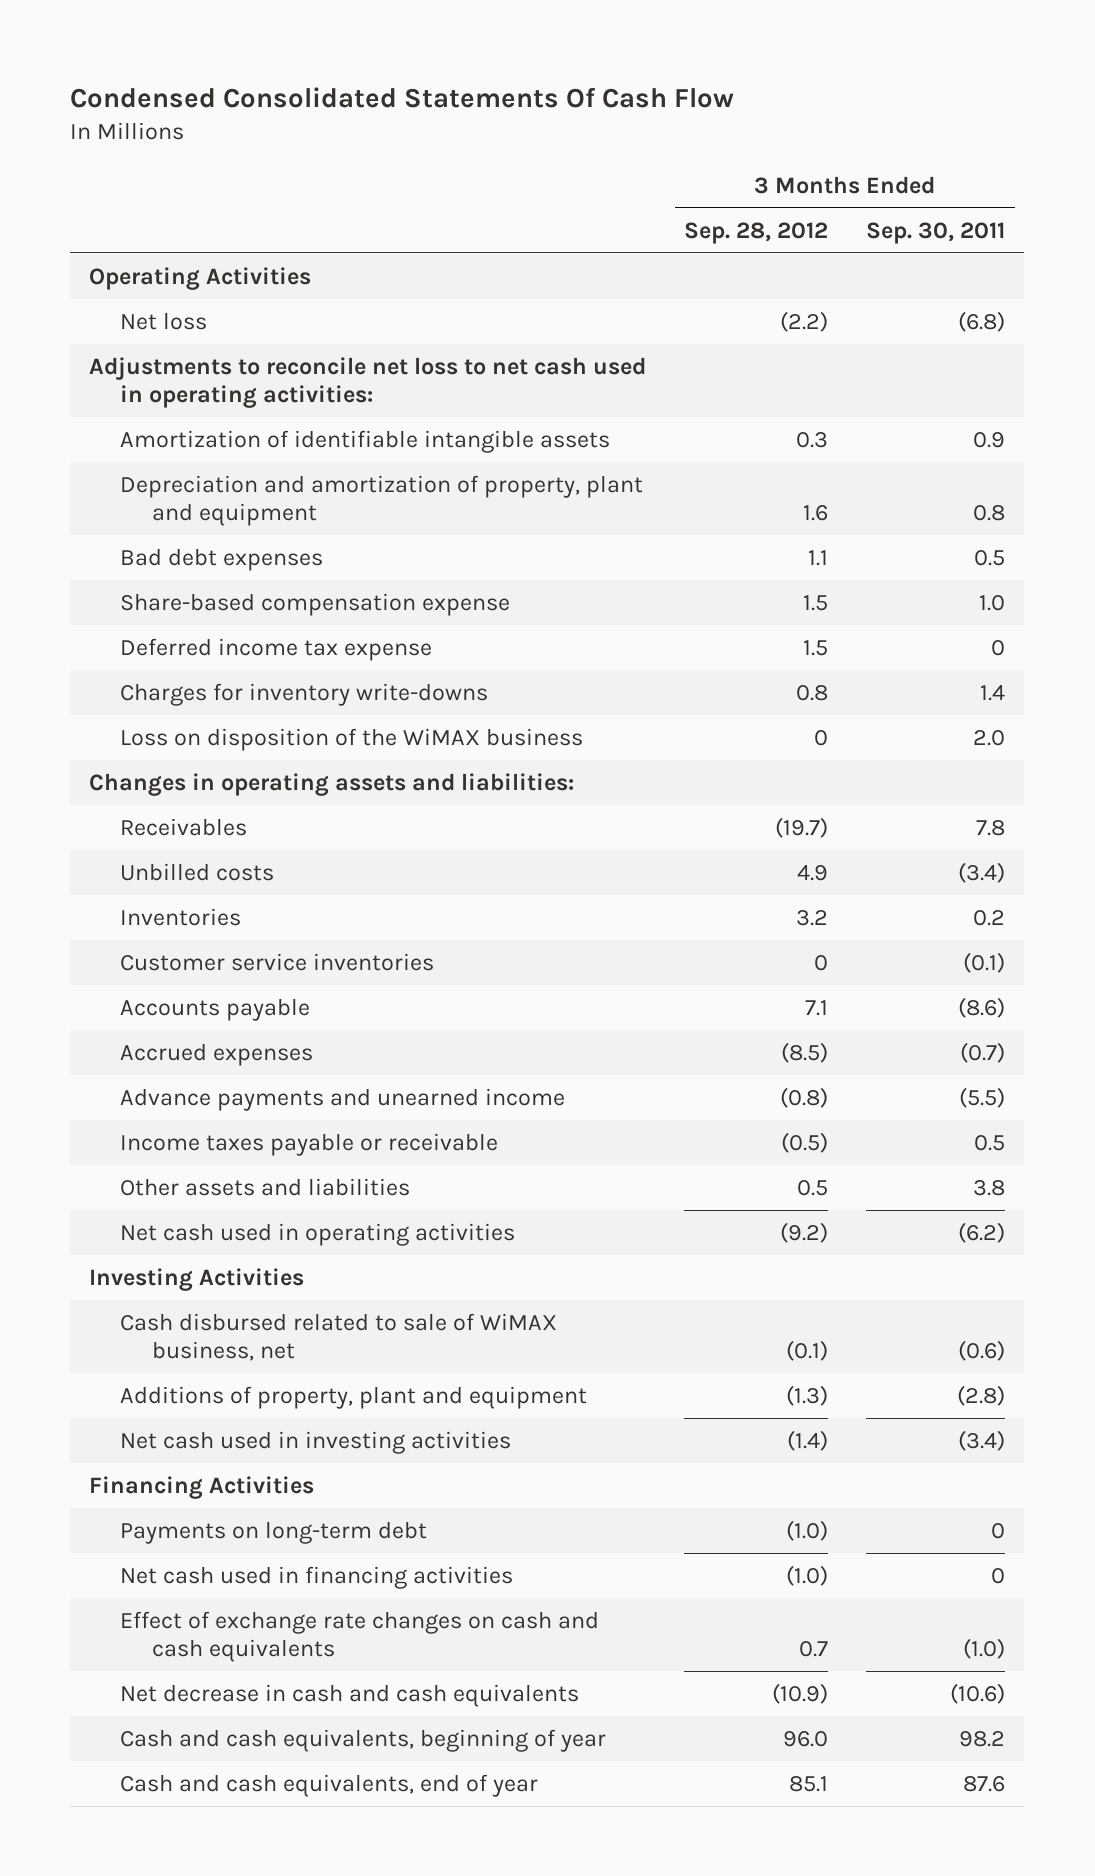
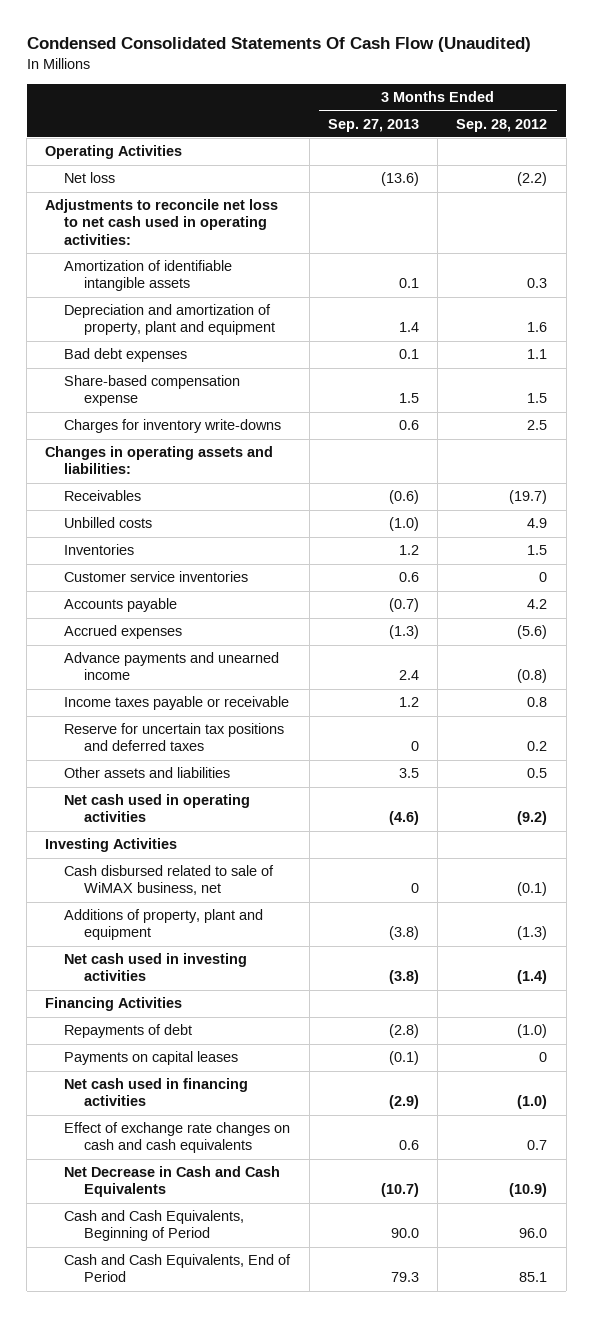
- Condensed Consolidated Statements Of Cash Flow
+ Condensed Consolidated Statements Of Cash Flow (Unaudited)
- | 3 Months Ended Sep. 28, 2012 | 3 Months Ended Sep. 30, 2011
+ | 3 Months Ended Sep. 27, 2013 | 3 Months Ended Sep. 28, 2012
- Deferred income tax expense | 1.5 | 0
- Charges for inventory write-downs | 0.8 | 1.4
- Loss on disposition of the WiMAX business | 0 | 2.0
+ Charges for inventory write-downs | 0.6 | 2.5
- Inventories | 3.2 | 0.2
+ Inventories | 1.2 | 1.5
- Accounts payable | 7.1 | (8.6)
- Accrued expenses | (8.5) | (0.7)
+ Accounts payable | (0.7) | 4.2
+ Accrued expenses | (1.3) | (5.6)
- Income taxes payable or receivable | (0.5) | 0.5
+ Income taxes payable or receivable | 1.2 | 0.8
+ Reserve for uncertain tax positions and deferred taxes | 0 | 0.2
- Payments on long-term debt | (1.0) | 0
+ Repayments of debt | (2.8) | (1.0)
+ Payments on capital leases | (0.1) | 0
- Net decrease in cash and cash equivalents | (10.9) | (10.6)
- Cash and cash equivalents, beginning of year | 96.0 | 98.2
- Cash and cash equivalents, end of year | 85.1 | 87.6
+ Net Decrease in Cash and Cash Equivalents | (10.7) | (10.9)
+ Cash and Cash Equivalents, Beginning of Period | 90.0 | 96.0
+ Cash and Cash Equivalents, End of Period | 79.3 | 85.1

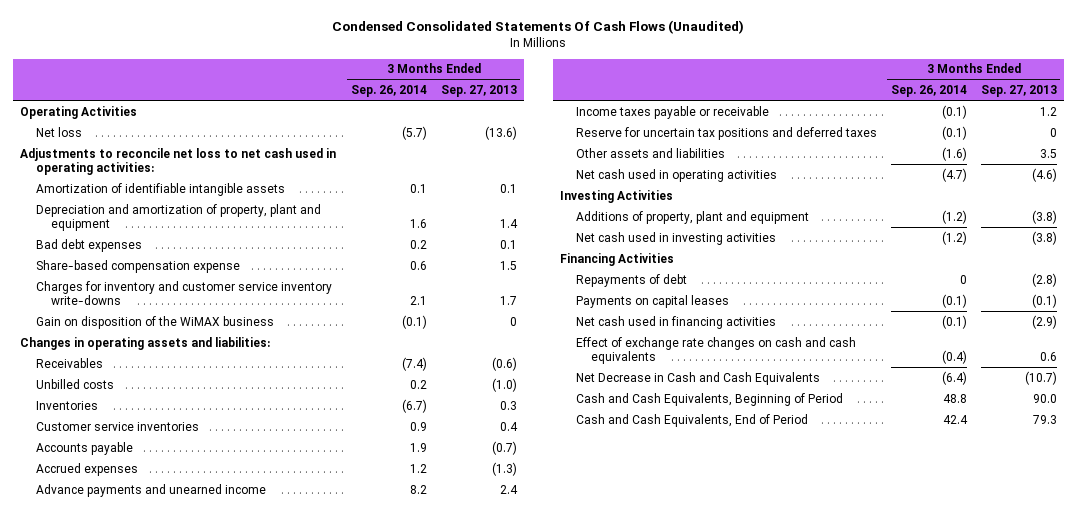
- Condensed Consolidated Statements Of Cash Flow (Unaudited)
+ Condensed Consolidated Statements Of Cash Flows (Unaudited)
- | 3 Months Ended Sep. 27, 2013 | 3 Months Ended Sep. 28, 2012
+ | 3 Months Ended Sep. 26, 2014 | 3 Months Ended Sep. 27, 2013
- Charges for inventory write-downs | 0.6 | 2.5
+ Charges for inventory and customer service inventory write-downs | 2.1 | 1.7
+ Gain on disposition of the WiMAX business | (0.1) | 0
- Inventories | 1.2 | 1.5
- Customer service inventories | 0.6 | 0
+ Inventories | (6.7) | 0.3
+ Customer service inventories | 0.9 | 0.4
- Cash disbursed related to sale of WiMAX business, net | 0 | (0.1)

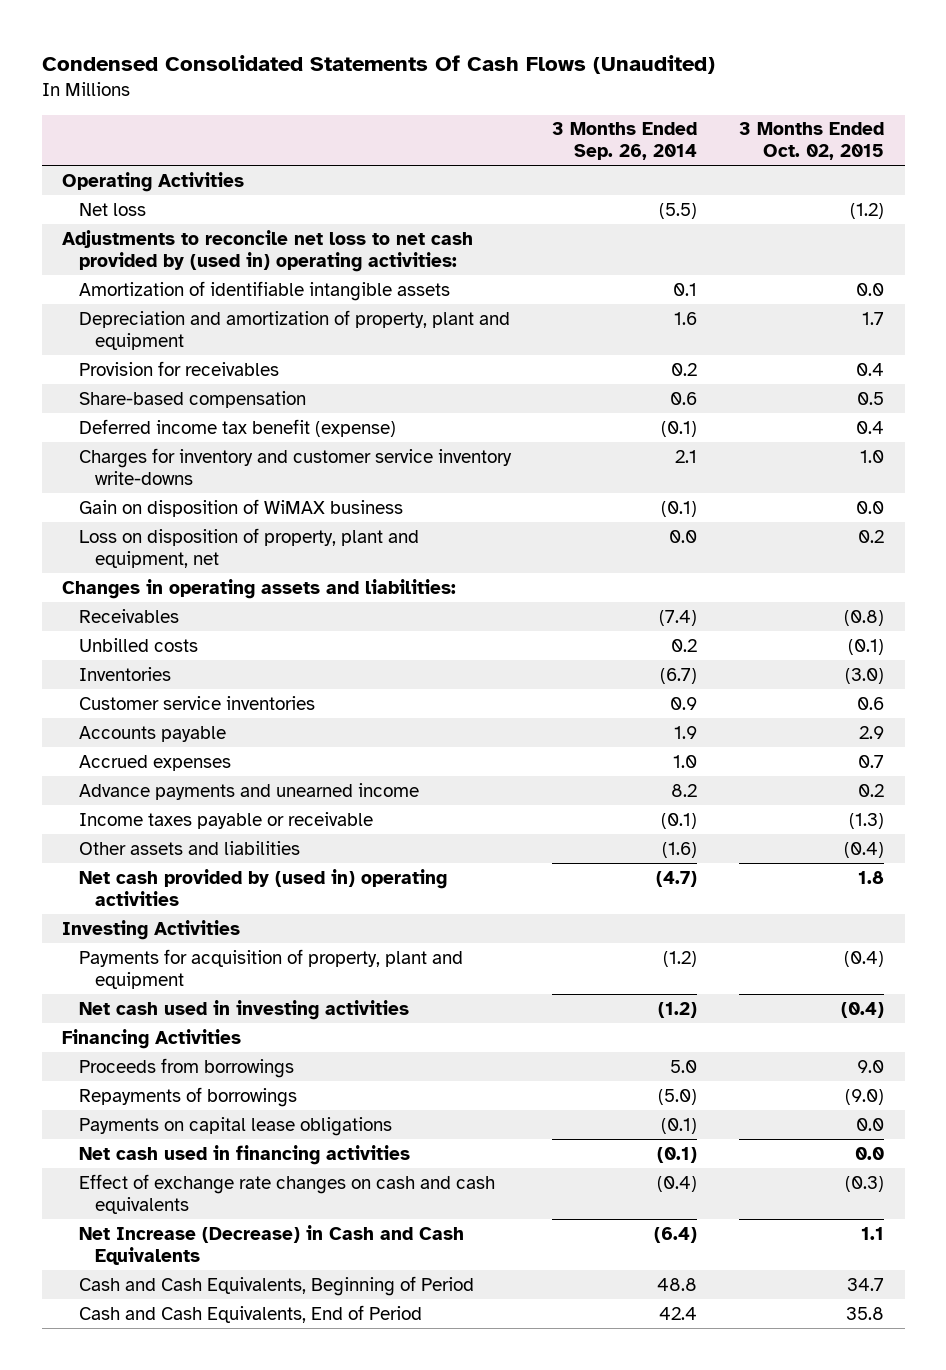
- | 3 Months Ended Sep. 26, 2014 | 3 Months Ended Sep. 27, 2013
+ | 3 Months Ended Sep. 26, 2014 | 3 Months Ended Oct. 02, 2015
- Net loss | (5.7) | (13.6)
- Adjustments to reconcile net loss to net cash used in operating activities:
+ Net loss | (5.5) | (1.2)
+ Adjustments to reconcile net loss to net cash provided by (used in) operating activities:
- Bad debt expenses | 0.2 | 0.1
- Share-based compensation expense | 0.6 | 1.5
+ Provision for receivables | 0.2 | 0.4
+ Share-based compensation | 0.6 | 0.5
+ Deferred income tax benefit (expense) | (0.1) | 0.4
- Gain on disposition of the WiMAX business | (0.1) | 0
+ Gain on disposition of WiMAX business | (0.1) | 0.0
+ Loss on disposition of property, plant and equipment, net | 0.0 | 0.2
- Accrued expenses | 1.2 | (1.3)
+ Accrued expenses | 1.0 | 0.7
- Reserve for uncertain tax positions and deferred taxes | (0.1) | 0
- Net cash used in operating activities | (4.7) | (4.6)
+ Net cash provided by (used in) operating activities | (4.7) | 1.8
- Additions of property, plant and equipment | (1.2) | (3.8)
+ Payments for acquisition of property, plant and equipment | (1.2) | (0.4)
- Repayments of debt | 0 | (2.8)
- Payments on capital leases | (0.1) | (0.1)
+ Proceeds from borrowings | 5.0 | 9.0
+ Repayments of borrowings | (5.0) | (9.0)
+ Payments on capital lease obligations | (0.1) | 0.0
- Net Decrease in Cash and Cash Equivalents | (6.4) | (10.7)
+ Net Increase (Decrease) in Cash and Cash Equivalents | (6.4) | 1.1

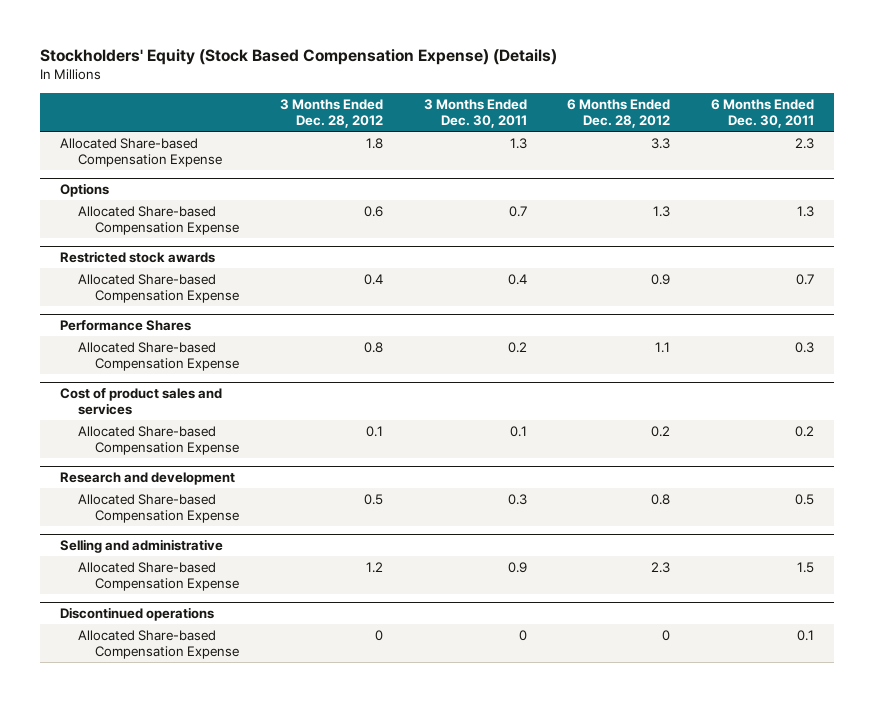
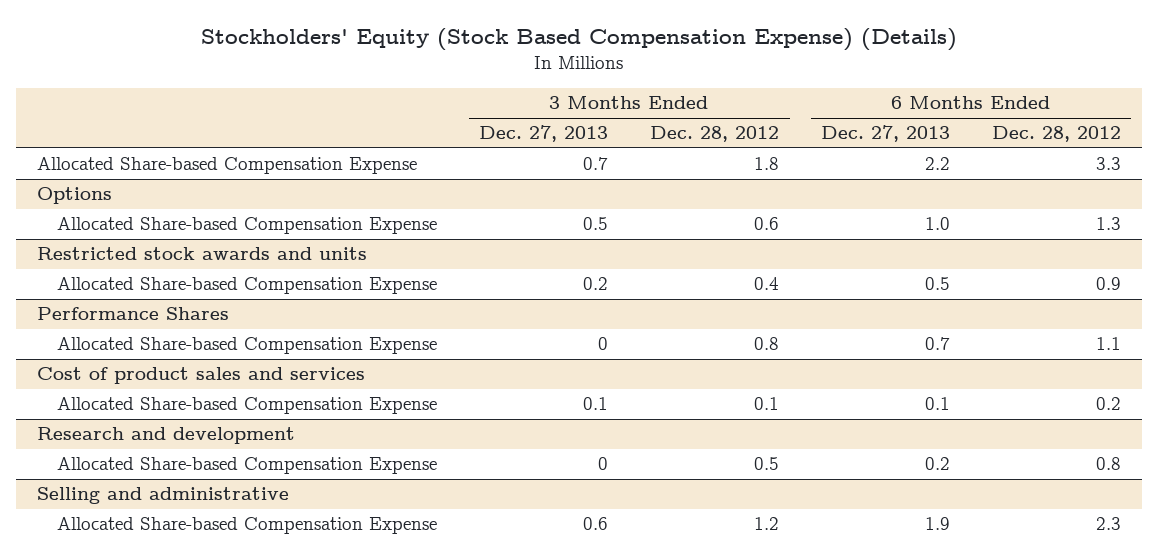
- | 3 Months Ended Dec. 28, 2012 | 3 Months Ended Dec. 30, 2011 | 6 Months Ended Dec. 28, 2012 | 6 Months Ended Dec. 30, 2011
+ | 3 Months Ended Dec. 27, 2013 | 3 Months Ended Dec. 28, 2012 | 6 Months Ended Dec. 27, 2013 | 6 Months Ended Dec. 28, 2012
- Restricted stock awards
+ Restricted stock awards and units
- Discontinued operations
- Allocated Share-based Compensation Expense | 0 | 0 | 0 | 0.1

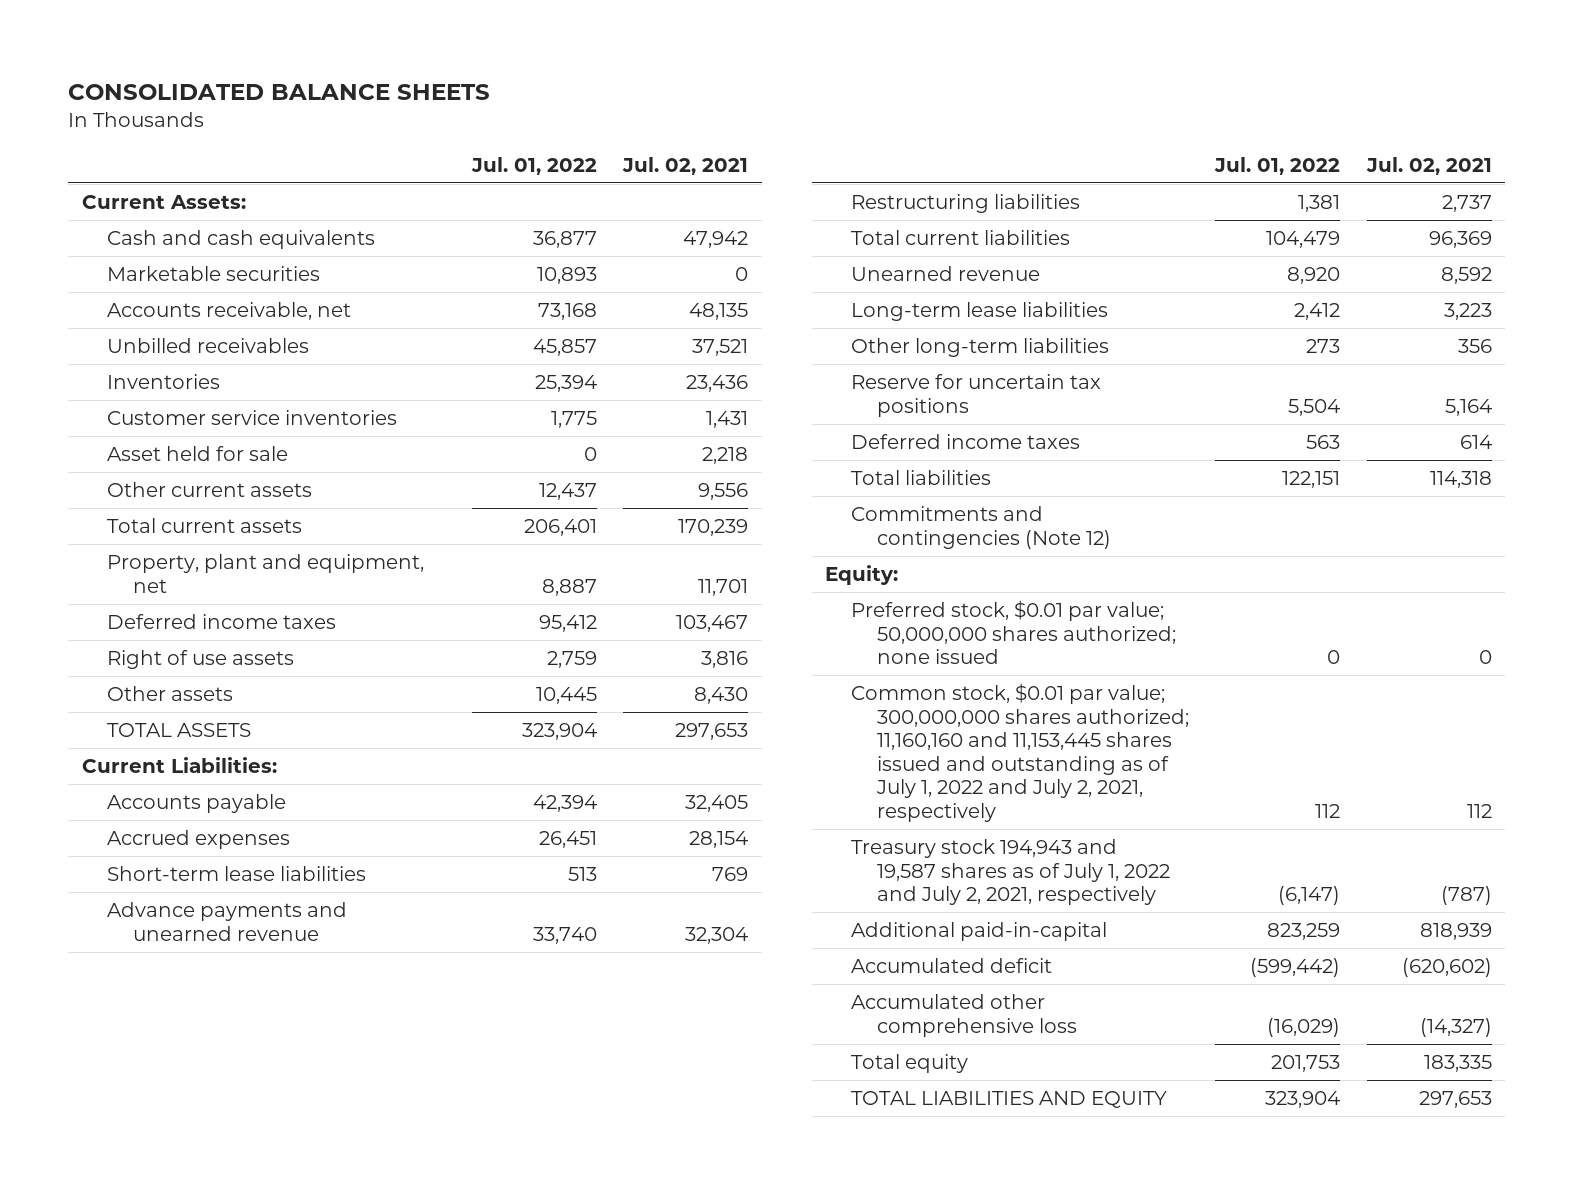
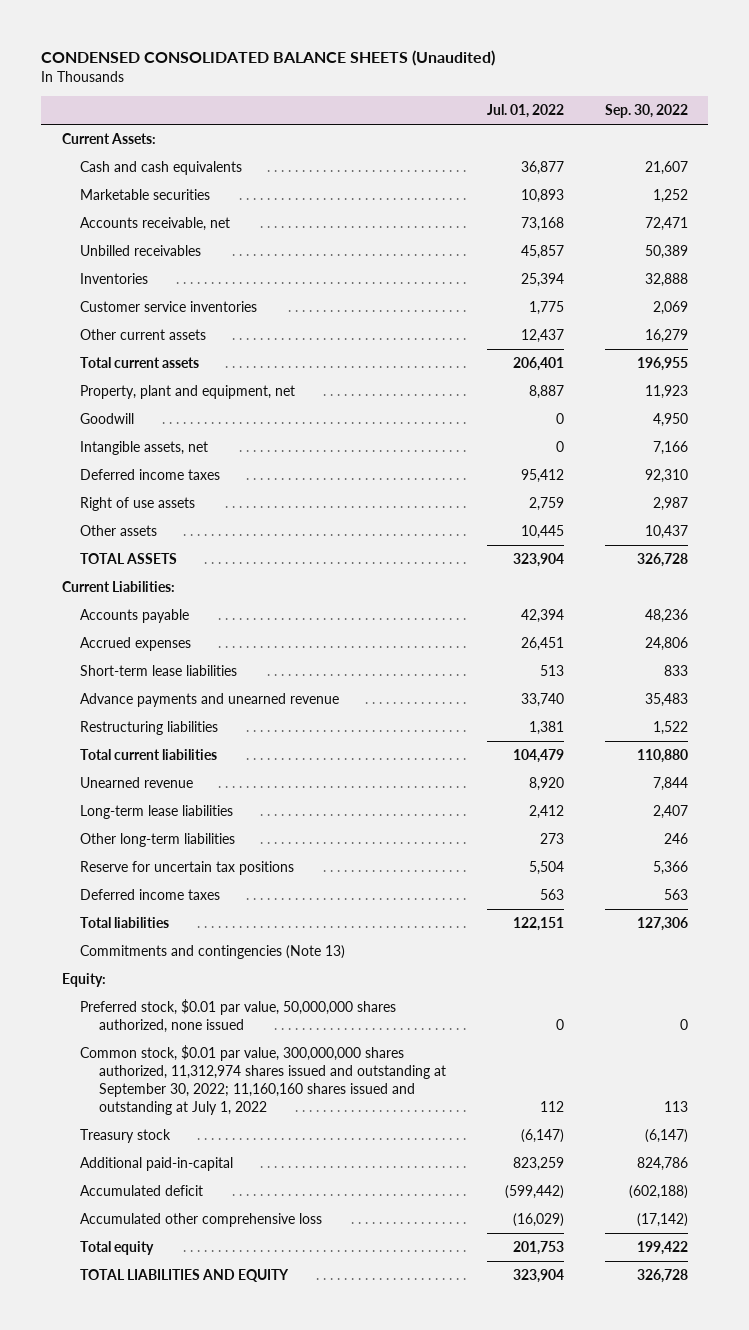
- CONSOLIDATED BALANCE SHEETS
+ CONDENSED CONSOLIDATED BALANCE SHEETS (Unaudited)
- | Jul. 01, 2022 | Jul. 02, 2021
+ | Jul. 01, 2022 | Sep. 30, 2022
- Asset held for sale | 0 | 2,218
+ Goodwill | 0 | 4,950
+ Intangible assets, net | 0 | 7,166
- Commitments and contingencies (Note 12)
+ Commitments and contingencies (Note 13)
- Preferred stock, $0.01 par value; 50,000,000 shares authorized; none issued | 0 | 0
- Common stock, $0.01 par value; 300,000,000 shares authorized; 11,160,160 and 11,153,445 shares issued and outstanding as of July 1, 2022 and July 2, 2021, respectively | 112 | 112
- Treasury stock 194,943 and 19,587 shares as of July 1, 2022 and July 2, 2021, respectively | (6,147) | (787)
+ Preferred stock, $0.01 par value, 50,000,000 shares authorized, none issued | 0 | 0
+ Common stock, $0.01 par value, 300,000,000 shares authorized, 11,312,974 shares issued and outstanding at September 30, 2022; 11,160,160 shares issued and outstanding at July 1, 2022 | 112 | 113
+ Treasury stock | (6,147) | (6,147)

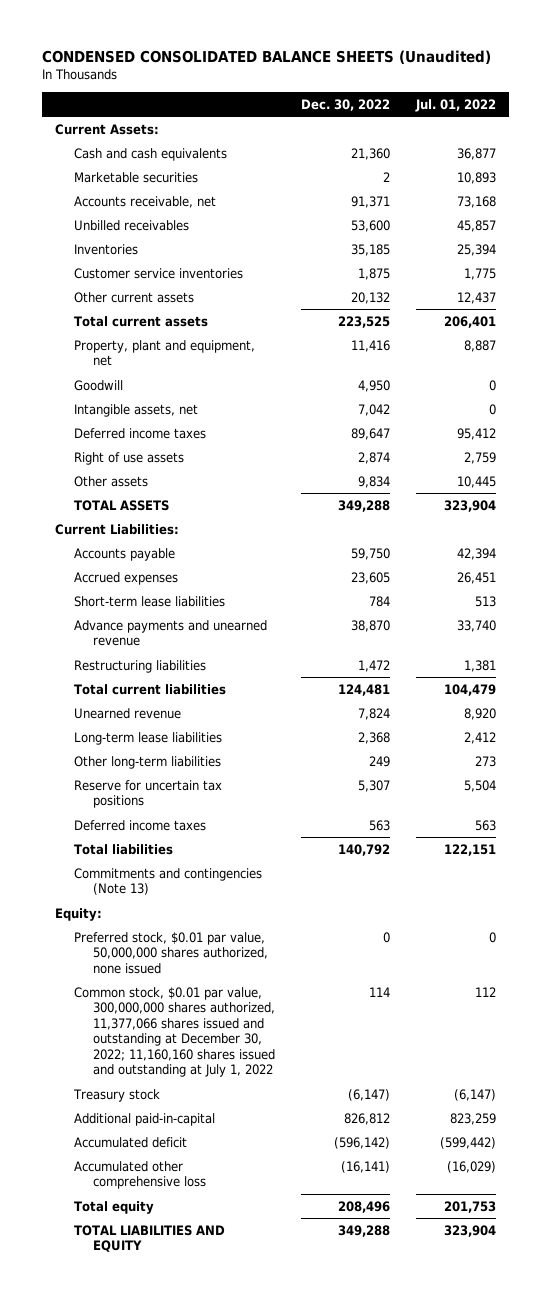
- | Jul. 01, 2022 | Sep. 30, 2022
+ | Dec. 30, 2022 | Jul. 01, 2022
- Common stock, $0.01 par value, 300,000,000 shares authorized, 11,312,974 shares issued and outstanding at September 30, 2022; 11,160,160 shares issued and outstanding at July 1, 2022 | 112 | 113
+ Common stock, $0.01 par value, 300,000,000 shares authorized, 11,377,066 shares issued and outstanding at December 30, 2022; 11,160,160 shares issued and outstanding at July 1, 2022 | 114 | 112

